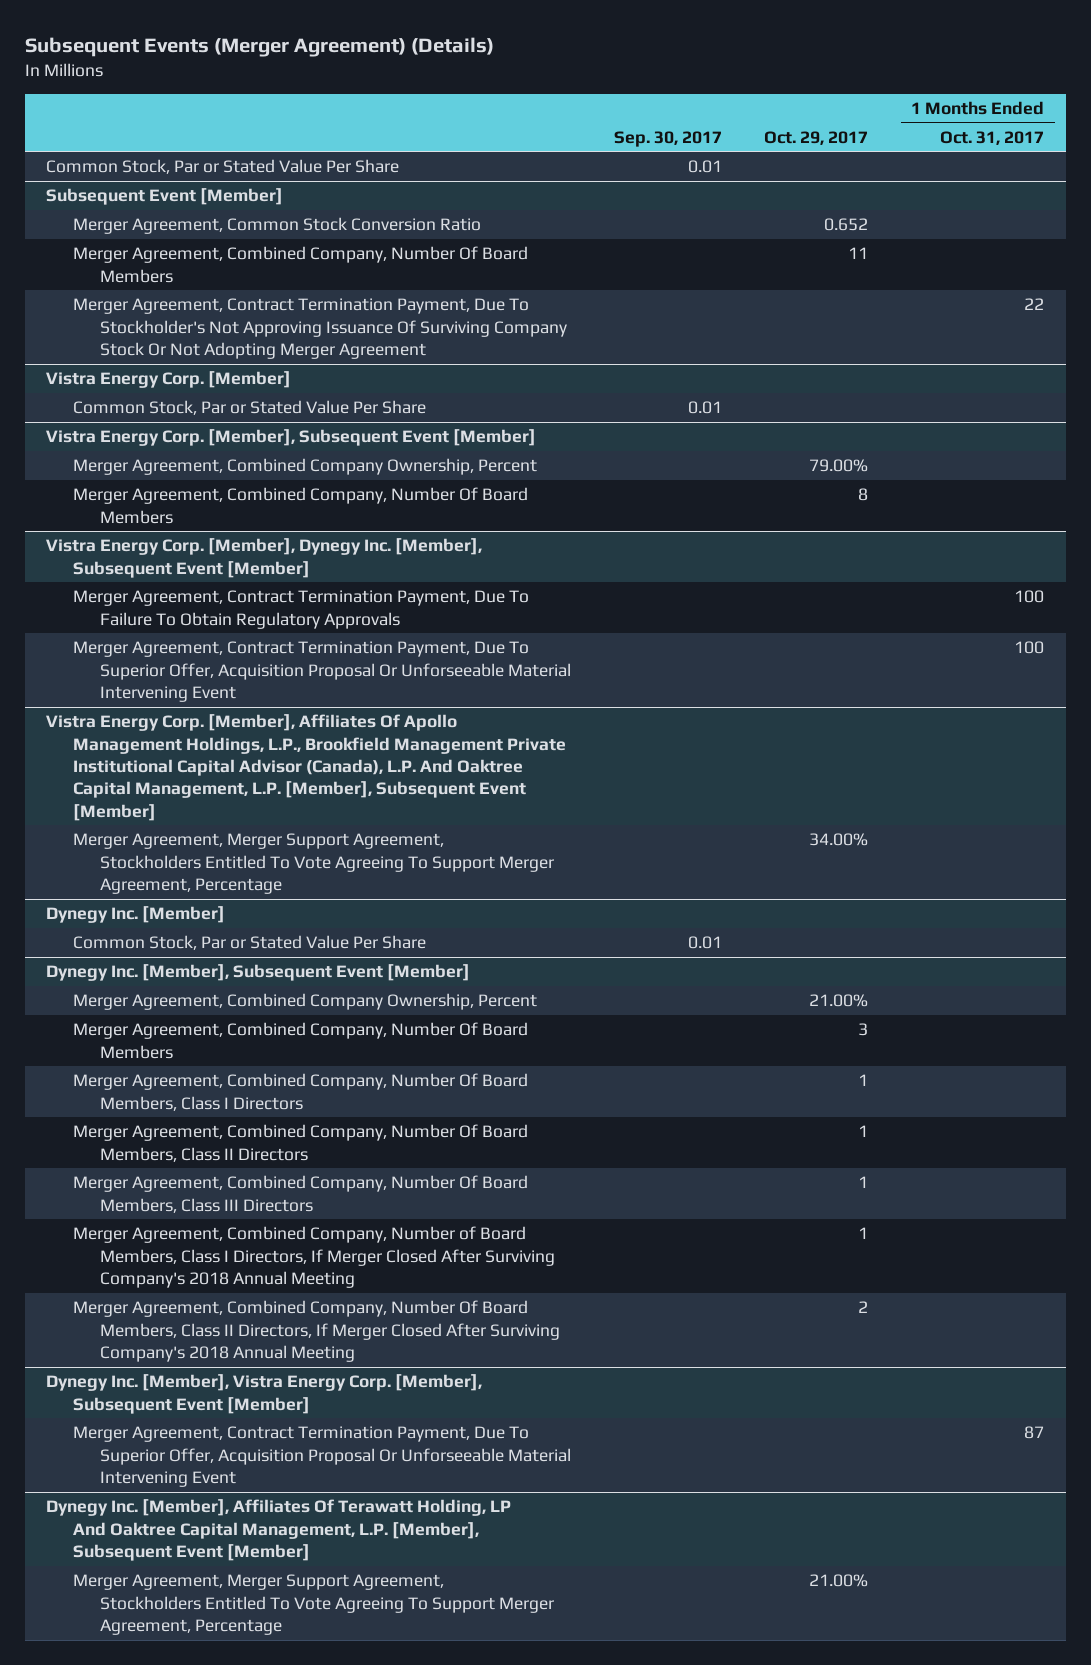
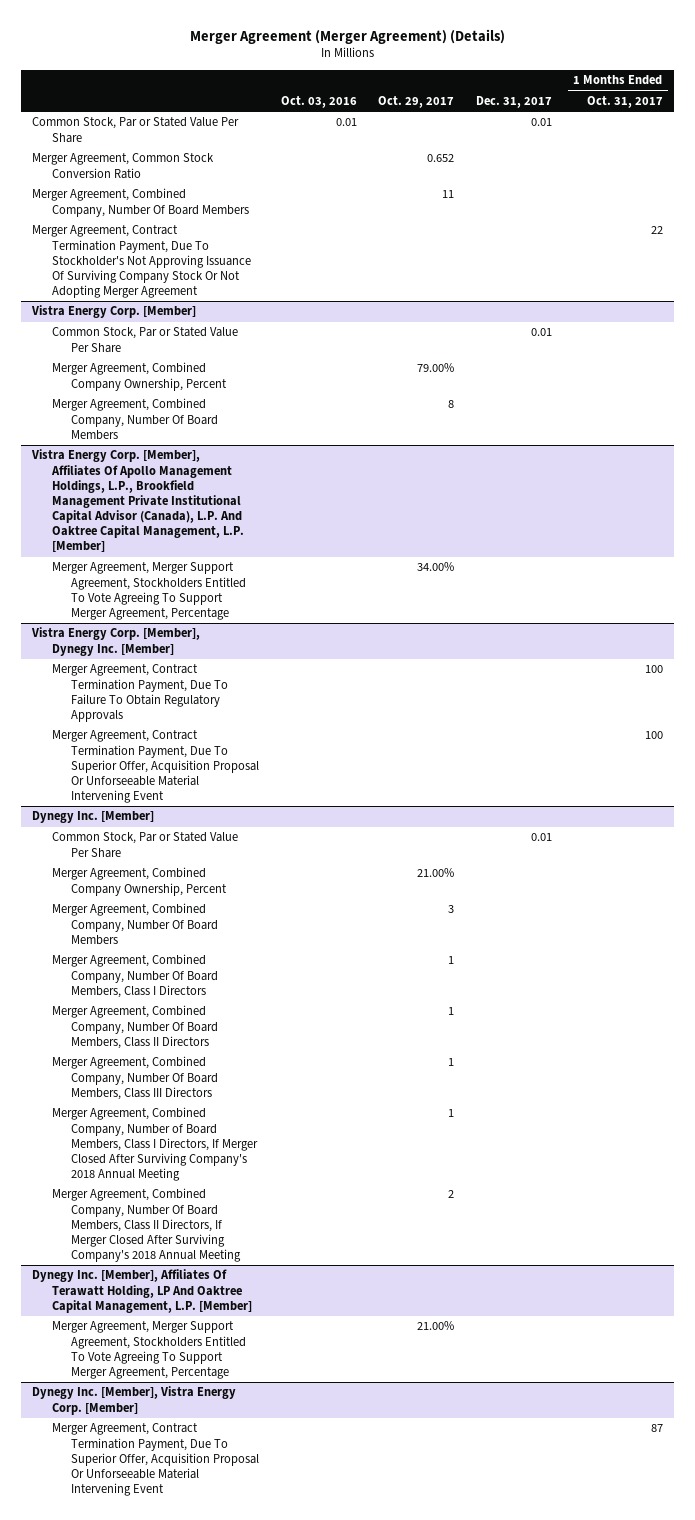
- Subsequent Events (Merger Agreement) (Details)
+ Merger Agreement (Merger Agreement) (Details)
- | Sep. 30, 2017 | Oct. 29, 2017 | 1 Months Ended Oct. 31, 2017
+ | Oct. 03, 2016 | Oct. 29, 2017 | Dec. 31, 2017 | 1 Months Ended Oct. 31, 2017
- Subsequent Event [Member]
- Vistra Energy Corp. [Member], Subsequent Event [Member]
- Vistra Energy Corp. [Member], Dynegy Inc. [Member], Subsequent Event [Member]
+ Vistra Energy Corp. [Member], Affiliates Of Apollo Management Holdings, L.P., Brookfield Management Private Institutional Capital Advisor (Canada), L.P. And Oaktree Capital Management, L.P. [Member]
+ Merger Agreement, Merger Support Agreement, Stockholders Entitled To Vote Agreeing To Support Merger Agreement, Percentage | | 34.00% | |
+ Vistra Energy Corp. [Member], Dynegy Inc. [Member]
- Vistra Energy Corp. [Member], Affiliates Of Apollo Management Holdings, L.P., Brookfield Management Private Institutional Capital Advisor (Canada), L.P. And Oaktree Capital Management, L.P. [Member], Subsequent Event [Member]
- Merger Agreement, Merger Support Agreement, Stockholders Entitled To Vote Agreeing To Support Merger Agreement, Percentage | | 34.00% |
- Dynegy Inc. [Member], Subsequent Event [Member]
- Dynegy Inc. [Member], Vistra Energy Corp. [Member], Subsequent Event [Member]
- Merger Agreement, Contract Termination Payment, Due To Superior Offer, Acquisition Proposal Or Unforseeable Material Intervening Event | | | 87
- Dynegy Inc. [Member], Affiliates Of Terawatt Holding, LP And Oaktree Capital Management, L.P. [Member], Subsequent Event [Member]
+ Dynegy Inc. [Member], Affiliates Of Terawatt Holding, LP And Oaktree Capital Management, L.P. [Member]
+ Dynegy Inc. [Member], Vistra Energy Corp. [Member]
+ Merger Agreement, Contract Termination Payment, Due To Superior Offer, Acquisition Proposal Or Unforseeable Material Intervening Event | | | | 87

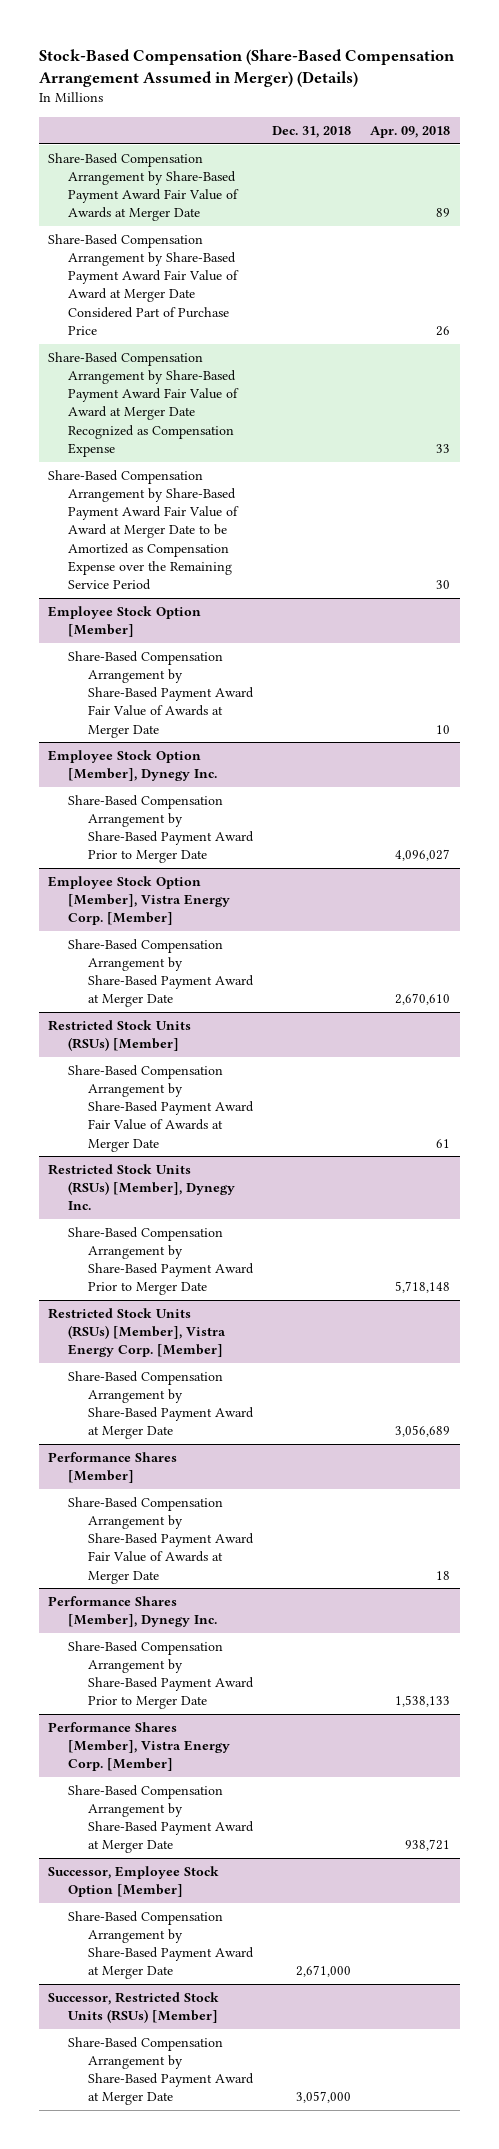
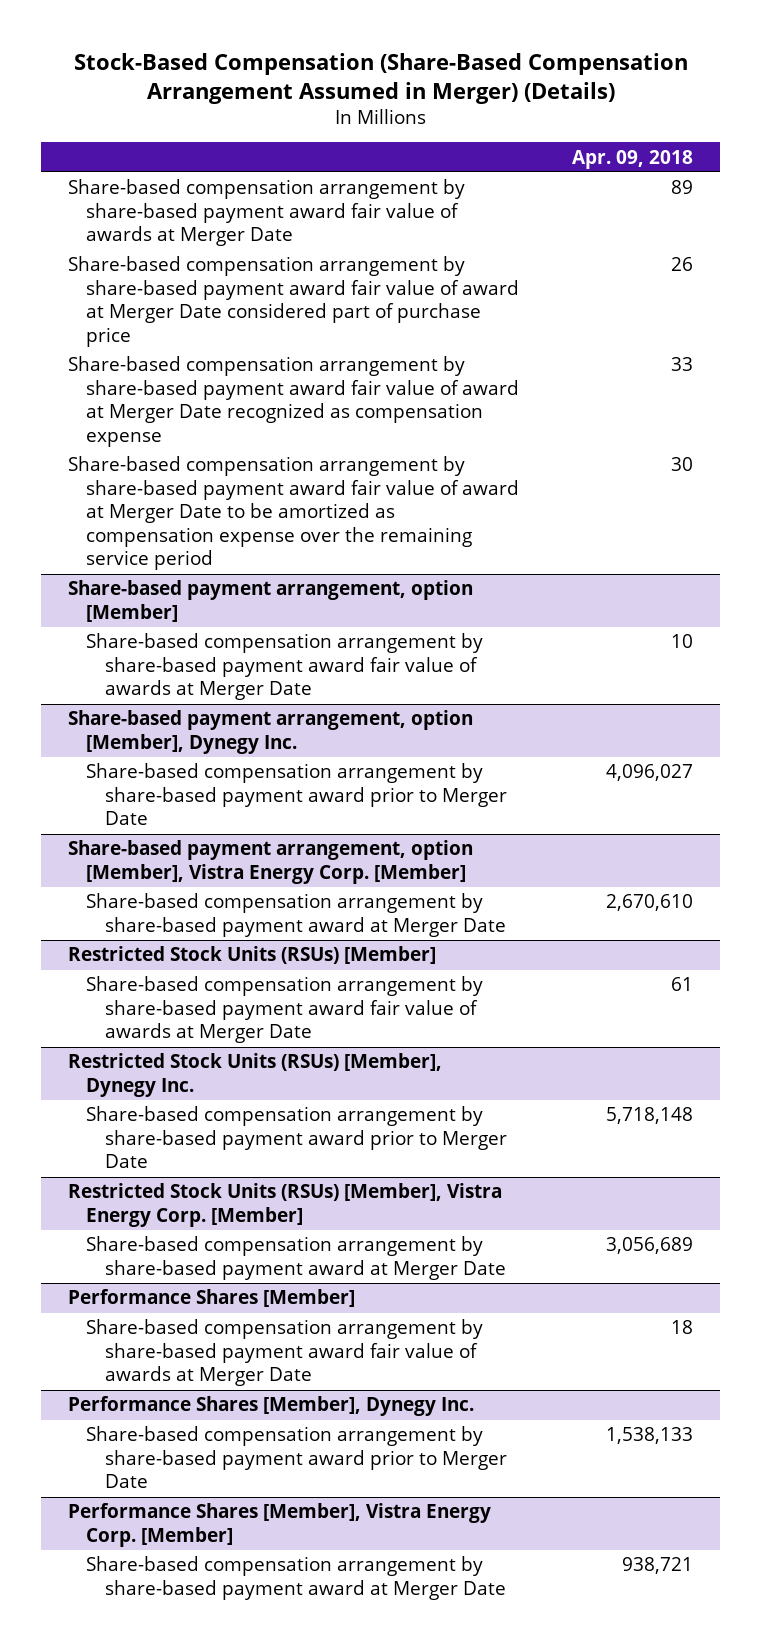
- | Dec. 31, 2018 | Apr. 09, 2018
+ | Apr. 09, 2018
- Share-Based Compensation Arrangement by Share-Based Payment Award Fair Value of Awards at Merger Date | | 89
- Share-Based Compensation Arrangement by Share-Based Payment Award Fair Value of Award at Merger Date Considered Part of Purchase Price | | 26
- Share-Based Compensation Arrangement by Share-Based Payment Award Fair Value of Award at Merger Date Recognized as Compensation Expense | | 33
- Share-Based Compensation Arrangement by Share-Based Payment Award Fair Value of Award at Merger Date to be Amortized as Compensation Expense over the Remaining Service Period | | 30
- Employee Stock Option [Member]
- Share-Based Compensation Arrangement by Share-Based Payment Award Fair Value of Awards at Merger Date | | 10
- Employee Stock Option [Member], Dynegy Inc.
- Share-Based Compensation Arrangement by Share-Based Payment Award Prior to Merger Date | | 4,096,027
- Employee Stock Option [Member], Vistra Energy Corp. [Member]
- Share-Based Compensation Arrangement by Share-Based Payment Award at Merger Date | | 2,670,610
+ Share-based compensation arrangement by share-based payment award fair value of awards at Merger Date | 89
+ Share-based compensation arrangement by share-based payment award fair value of award at Merger Date considered part of purchase price | 26
+ Share-based compensation arrangement by share-based payment award fair value of award at Merger Date recognized as compensation expense | 33
+ Share-based compensation arrangement by share-based payment award fair value of award at Merger Date to be amortized as compensation expense over the remaining service period | 30
+ Share-based payment arrangement, option [Member]
+ Share-based compensation arrangement by share-based payment award fair value of awards at Merger Date | 10
+ Share-based payment arrangement, option [Member], Dynegy Inc.
+ Share-based compensation arrangement by share-based payment award prior to Merger Date | 4,096,027
+ Share-based payment arrangement, option [Member], Vistra Energy Corp. [Member]
+ Share-based compensation arrangement by share-based payment award at Merger Date | 2,670,610
@ Restricted Stock Units (RSUs) [Member]
- Share-Based Compensation Arrangement by Share-Based Payment Award Fair Value of Awards at Merger Date | | 61
+ Share-based compensation arrangement by share-based payment award fair value of awards at Merger Date | 61
@ Restricted Stock Units (RSUs) [Member], Dynegy Inc.
- Share-Based Compensation Arrangement by Share-Based Payment Award Prior to Merger Date | | 5,718,148
+ Share-based compensation arrangement by share-based payment award prior to Merger Date | 5,718,148
@ Restricted Stock Units (RSUs) [Member], Vistra Energy Corp. [Member]
- Share-Based Compensation Arrangement by Share-Based Payment Award at Merger Date | | 3,056,689
+ Share-based compensation arrangement by share-based payment award at Merger Date | 3,056,689
@ Performance Shares [Member]
- Share-Based Compensation Arrangement by Share-Based Payment Award Fair Value of Awards at Merger Date | | 18
+ Share-based compensation arrangement by share-based payment award fair value of awards at Merger Date | 18
@ Performance Shares [Member], Dynegy Inc.
- Share-Based Compensation Arrangement by Share-Based Payment Award Prior to Merger Date | | 1,538,133
+ Share-based compensation arrangement by share-based payment award prior to Merger Date | 1,538,133
@ Performance Shares [Member], Vistra Energy Corp. [Member]
- Share-Based Compensation Arrangement by Share-Based Payment Award at Merger Date | | 938,721
- Successor, Employee Stock Option [Member]
- Share-Based Compensation Arrangement by Share-Based Payment Award at Merger Date | 2,671,000 |
- Successor, Restricted Stock Units (RSUs) [Member]
- Share-Based Compensation Arrangement by Share-Based Payment Award at Merger Date | 3,057,000 |
@ Performance Shares [Member], Vistra Energy Corp. [Member]
+ Share-based compensation arrangement by share-based payment award at Merger Date | 938,721

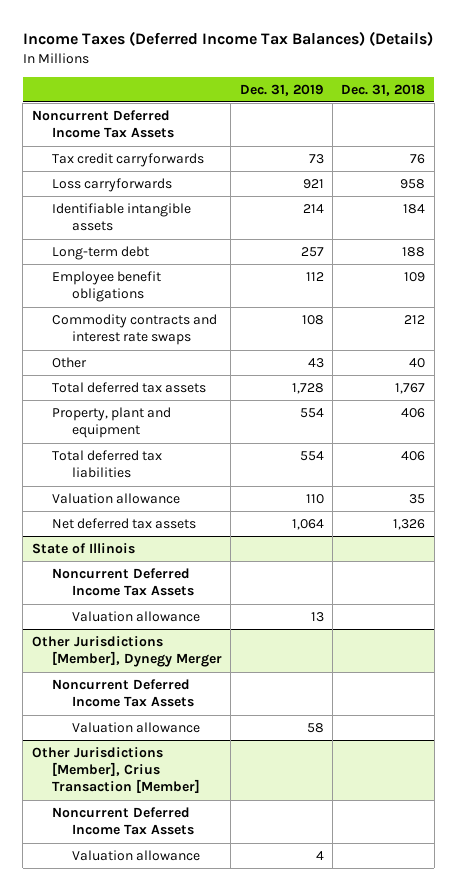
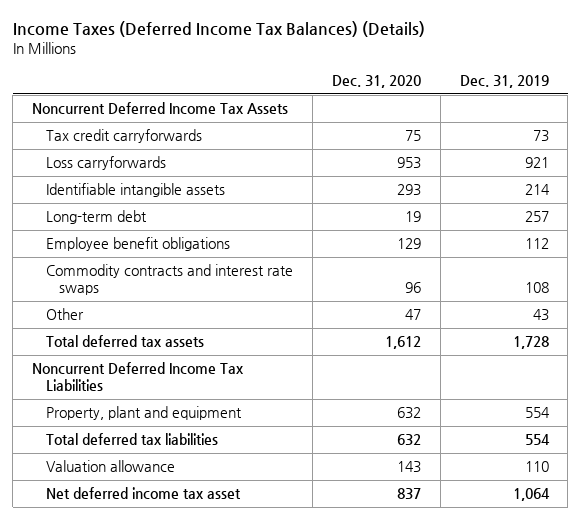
- | Dec. 31, 2019 | Dec. 31, 2018
+ | Dec. 31, 2020 | Dec. 31, 2019
+ Noncurrent Deferred Income Tax Liabilities
- Net deferred tax assets | 1,064 | 1,326
- State of Illinois
- Noncurrent Deferred Income Tax Assets
- Valuation allowance | 13 |
- Other Jurisdictions [Member], Dynegy Merger
- Noncurrent Deferred Income Tax Assets
- Valuation allowance | 58 |
- Other Jurisdictions [Member], Crius Transaction [Member]
- Noncurrent Deferred Income Tax Assets
- Valuation allowance | 4 |
+ Net deferred income tax asset | 837 | 1,064

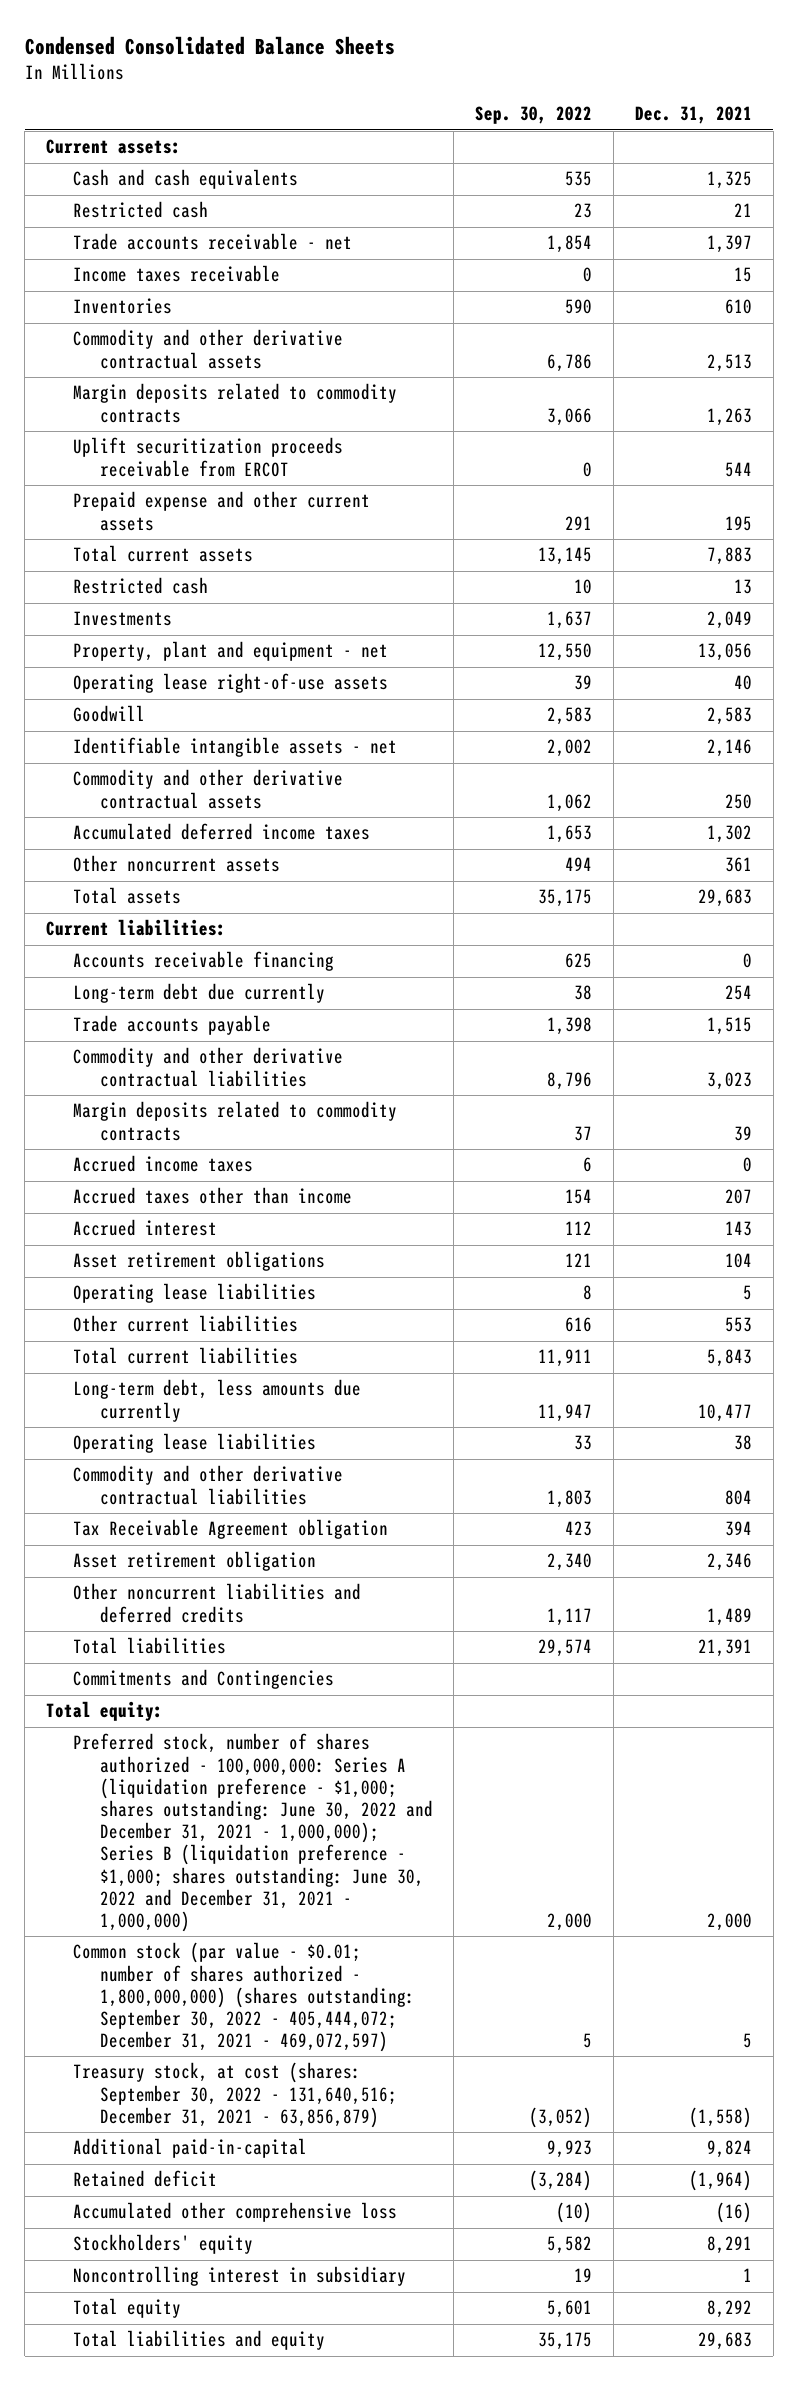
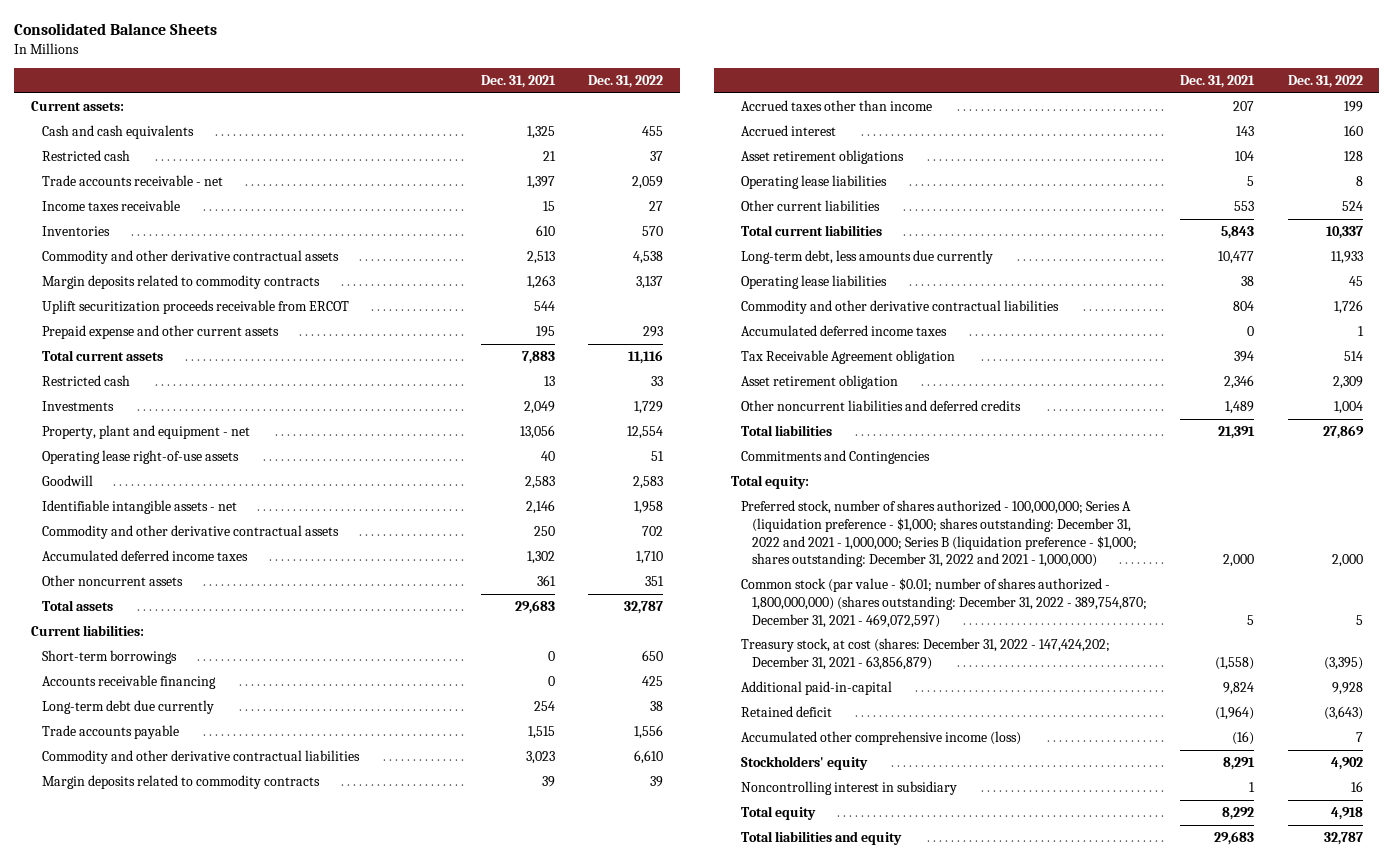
- Condensed Consolidated Balance Sheets
+ Consolidated Balance Sheets
- | Sep. 30, 2022 | Dec. 31, 2021
+ | Dec. 31, 2021 | Dec. 31, 2022
+ Short-term borrowings | 0 | 650
- Accrued income taxes | 6 | 0
+ Accumulated deferred income taxes | 0 | 1
- Preferred stock, number of shares authorized - 100,000,000: Series A (liquidation preference - $1,000; shares outstanding: June 30, 2022 and December 31, 2021 - 1,000,000); Series B (liquidation preference - $1,000; shares outstanding: June 30, 2022 and December 31, 2021 - 1,000,000) | 2,000 | 2,000
- Common stock (par value - $0.01; number of shares authorized - 1,800,000,000) (shares outstanding: September 30, 2022 - 405,444,072; December 31, 2021 - 469,072,597) | 5 | 5
- Treasury stock, at cost (shares: September 30, 2022 - 131,640,516; December 31, 2021 - 63,856,879) | (3,052) | (1,558)
+ Preferred stock, number of shares authorized - 100,000,000; Series A (liquidation preference - $1,000; shares outstanding: December 31, 2022 and 2021 - 1,000,000; Series B (liquidation preference - $1,000; shares outstanding: December 31, 2022 and 2021 - 1,000,000) | 2,000 | 2,000
+ Common stock (par value - $0.01; number of shares authorized - 1,800,000,000) (shares outstanding: December 31, 2022 - 389,754,870; December 31, 2021 - 469,072,597) | 5 | 5
+ Treasury stock, at cost (shares: December 31, 2022 - 147,424,202; December 31, 2021 - 63,856,879) | (1,558) | (3,395)
- Accumulated other comprehensive loss | (10) | (16)
+ Accumulated other comprehensive income (loss) | (16) | 7

